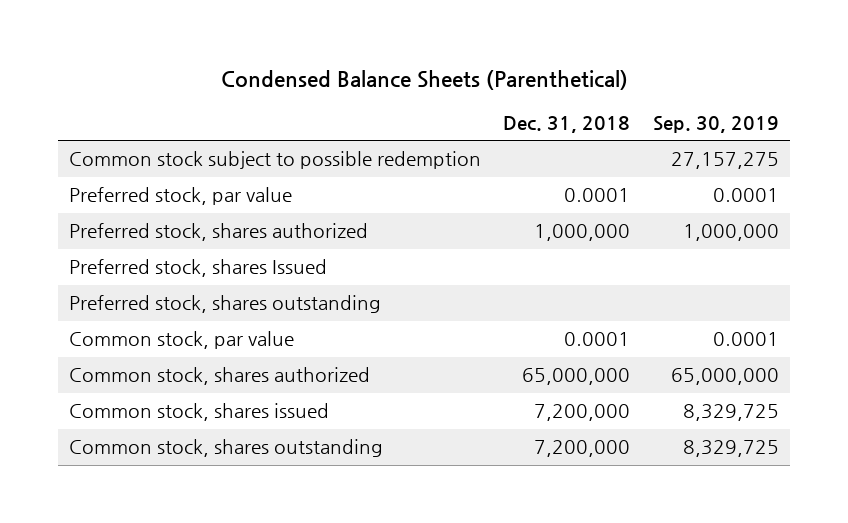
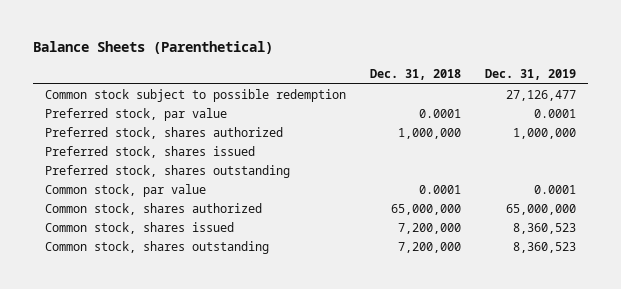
- Condensed Balance Sheets (Parenthetical)
+ Balance Sheets (Parenthetical)
- | Dec. 31, 2018 | Sep. 30, 2019
+ | Dec. 31, 2018 | Dec. 31, 2019
- Preferred stock, shares Issued
+ Preferred stock, shares issued

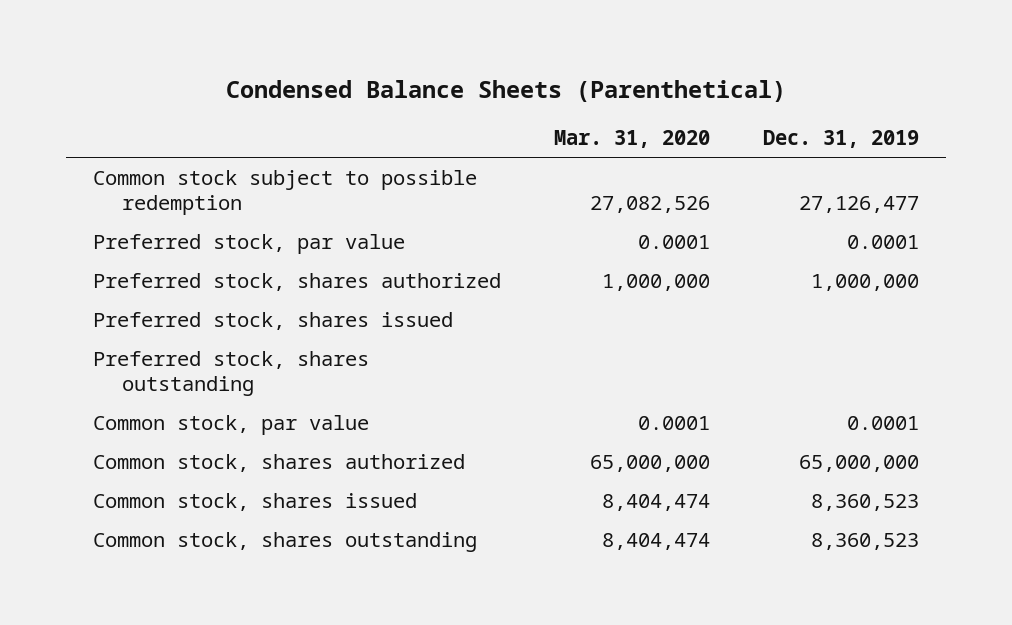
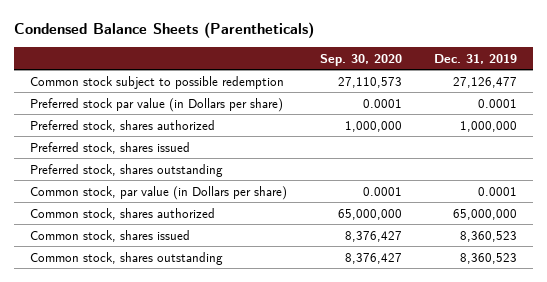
- Condensed Balance Sheets (Parenthetical)
+ Condensed Balance Sheets (Parentheticals)
- | Mar. 31, 2020 | Dec. 31, 2019
+ | Sep. 30, 2020 | Dec. 31, 2019
- Preferred stock, par value | 0.0001 | 0.0001
+ Preferred stock par value (in Dollars per share) | 0.0001 | 0.0001
- Common stock, par value | 0.0001 | 0.0001
+ Common stock, par value (in Dollars per share) | 0.0001 | 0.0001

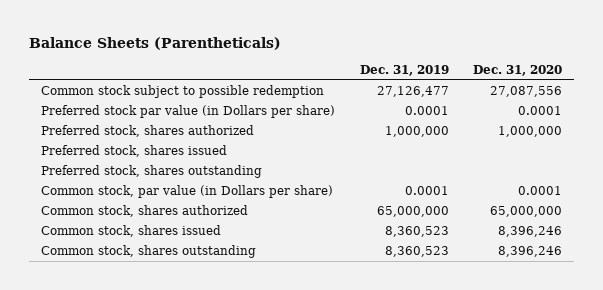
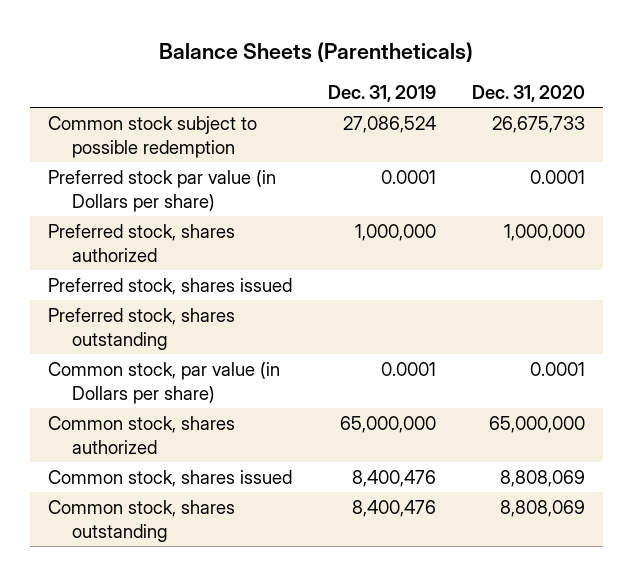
- Common stock subject to possible redemption | 27,126,477 | 27,087,556
+ Common stock subject to possible redemption | 27,086,524 | 26,675,733
- Common stock, shares issued | 8,360,523 | 8,396,246
- Common stock, shares outstanding | 8,360,523 | 8,396,246
+ Common stock, shares issued | 8,400,476 | 8,808,069
+ Common stock, shares outstanding | 8,400,476 | 8,808,069

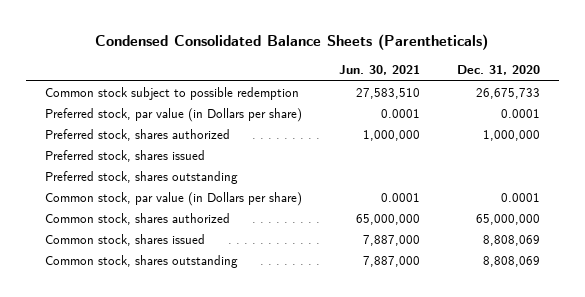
- Balance Sheets (Parentheticals)
+ Condensed Consolidated Balance Sheets (Parentheticals)
- | Dec. 31, 2019 | Dec. 31, 2020
+ | Jun. 30, 2021 | Dec. 31, 2020
- Preferred stock par value (in Dollars per share) | 0.0001 | 0.0001
+ Preferred stock, par value (in Dollars per share) | 0.0001 | 0.0001

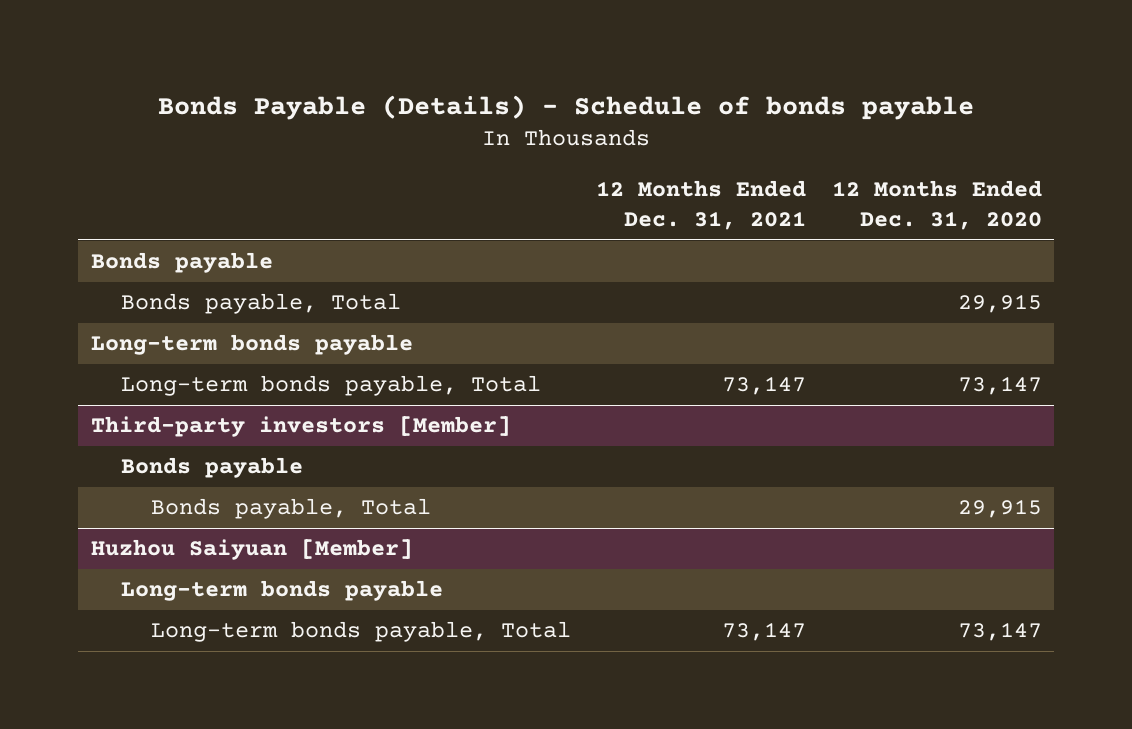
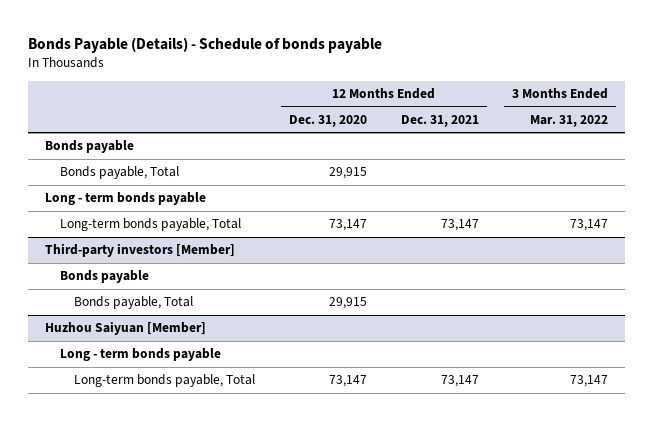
- | 12 Months Ended Dec. 31, 2021 | 12 Months Ended Dec. 31, 2020
+ | 12 Months Ended Dec. 31, 2020 | 12 Months Ended Dec. 31, 2021 | 3 Months Ended Mar. 31, 2022
- Long-term bonds payable
+ Long - term bonds payable
@ Huzhou Saiyuan [Member]
- Long-term bonds payable
+ Long - term bonds payable

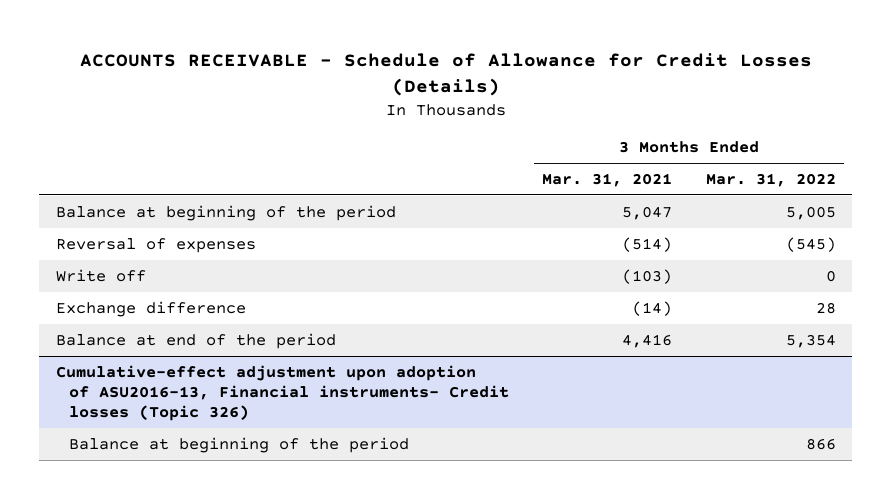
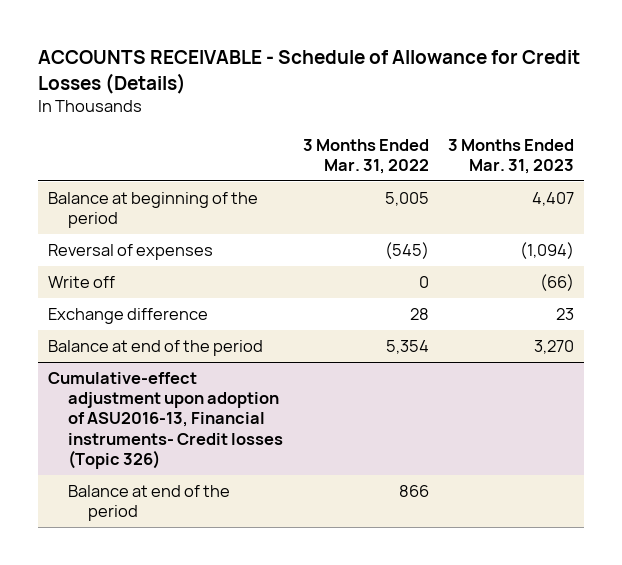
- | 3 Months Ended Mar. 31, 2021 | 3 Months Ended Mar. 31, 2022
+ | 3 Months Ended Mar. 31, 2022 | 3 Months Ended Mar. 31, 2023
@ Cumulative-effect adjustment upon adoption of ASU2016-13, Financial instruments- Credit losses (Topic 326)
- Balance at beginning of the period | | 866
+ Balance at end of the period | 866 |

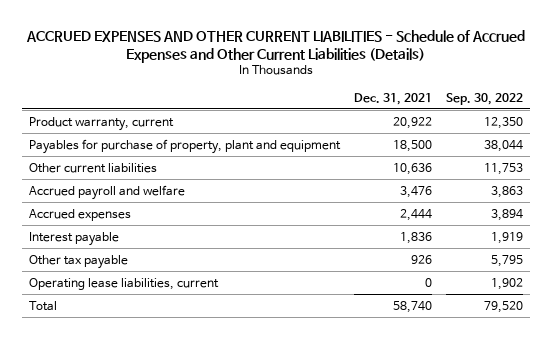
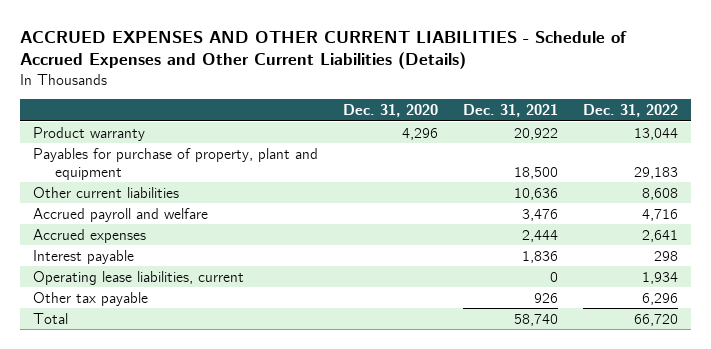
- | Dec. 31, 2021 | Sep. 30, 2022
+ | Dec. 31, 2020 | Dec. 31, 2021 | Dec. 31, 2022
- Product warranty, current | 20,922 | 12,350
+ Product warranty | 4,296 | 20,922 | 13,044
moved down: Other tax payable | | 926 | 6,296

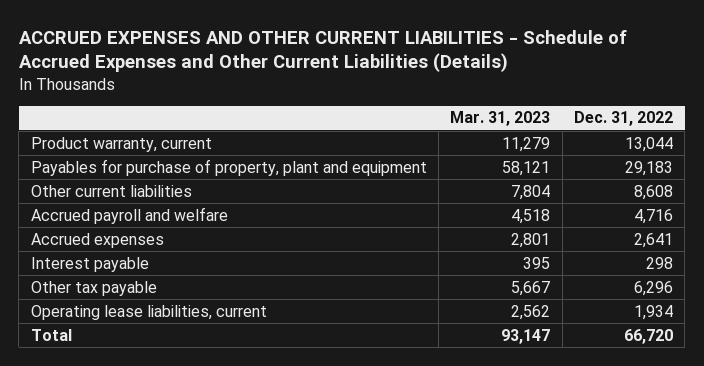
- | Dec. 31, 2020 | Dec. 31, 2021 | Dec. 31, 2022
+ | Mar. 31, 2023 | Dec. 31, 2022
- Product warranty | 4,296 | 20,922 | 13,044
+ Product warranty, current | 11,279 | 13,044
moved down: Operating lease liabilities, current | 2,562 | 1,934

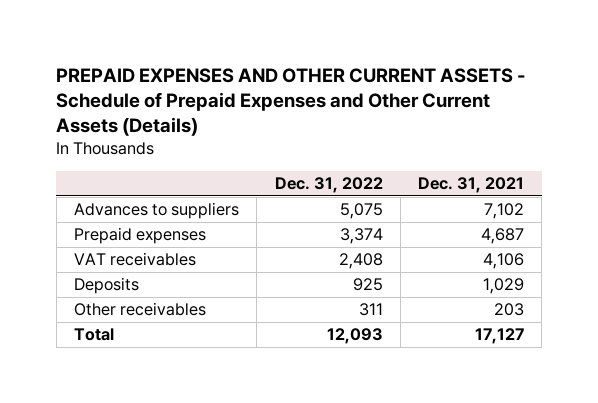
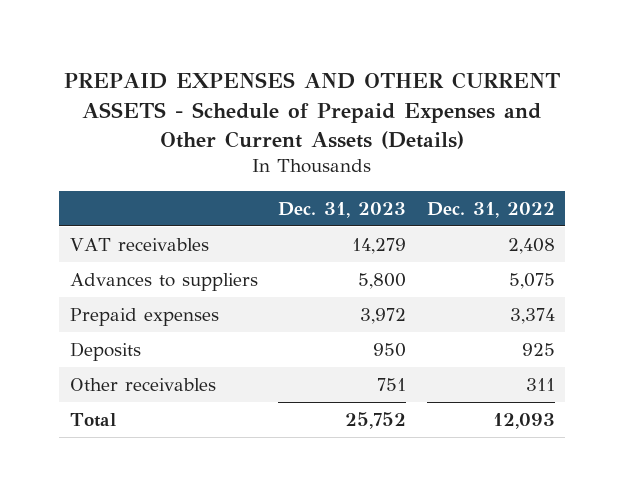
- | Dec. 31, 2022 | Dec. 31, 2021
+ | Dec. 31, 2023 | Dec. 31, 2022
moved up: VAT receivables | 14,279 | 2,408

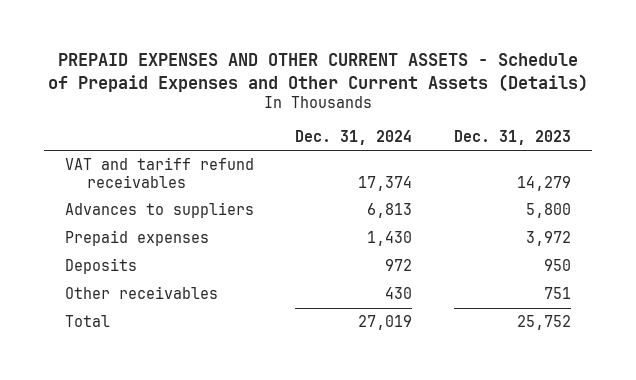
- | Dec. 31, 2023 | Dec. 31, 2022
+ | Dec. 31, 2024 | Dec. 31, 2023
- VAT receivables | 14,279 | 2,408
+ VAT and tariff refund receivables | 17,374 | 14,279

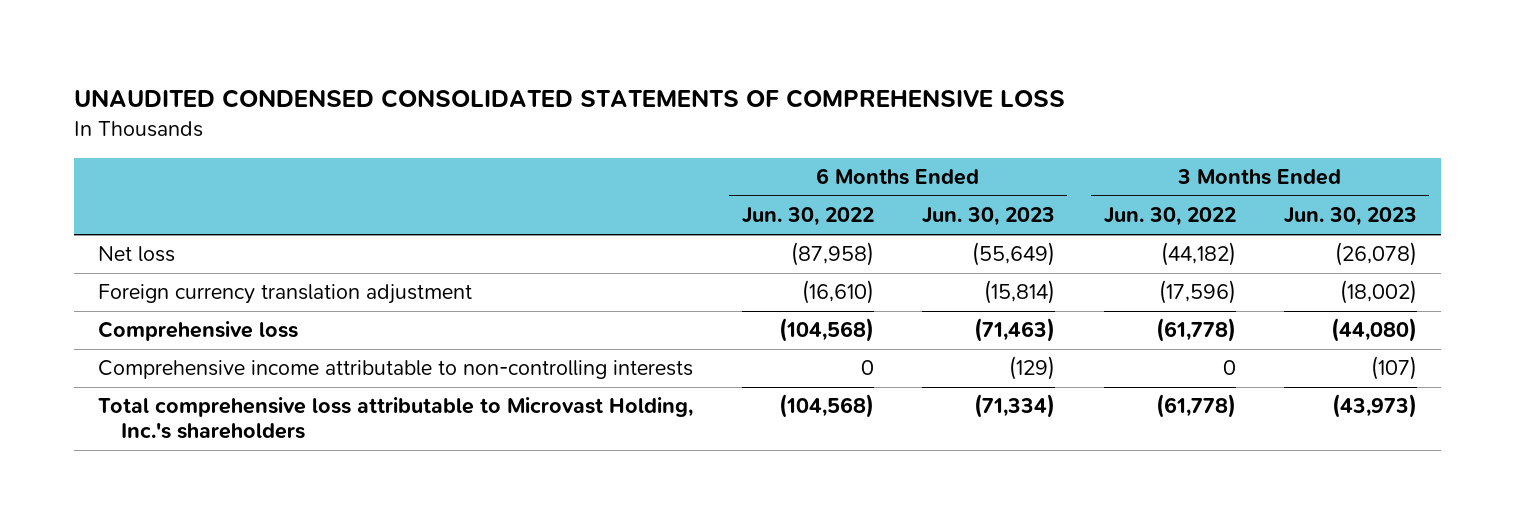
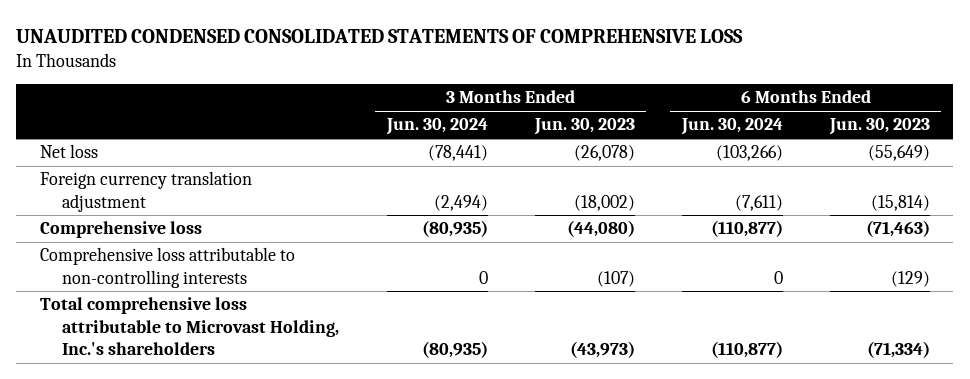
- | 6 Months Ended Jun. 30, 2022 | 6 Months Ended Jun. 30, 2023 | 3 Months Ended Jun. 30, 2022 | 3 Months Ended Jun. 30, 2023
+ | 3 Months Ended Jun. 30, 2024 | 3 Months Ended Jun. 30, 2023 | 6 Months Ended Jun. 30, 2024 | 6 Months Ended Jun. 30, 2023
- Comprehensive income attributable to non-controlling interests | 0 | (129) | 0 | (107)
+ Comprehensive loss attributable to non-controlling interests | 0 | (107) | 0 | (129)

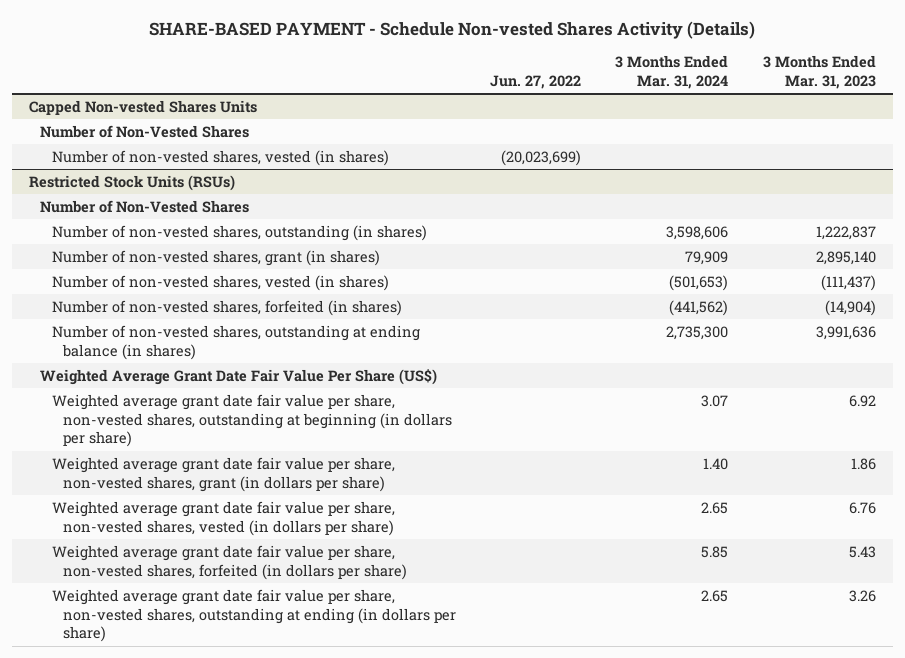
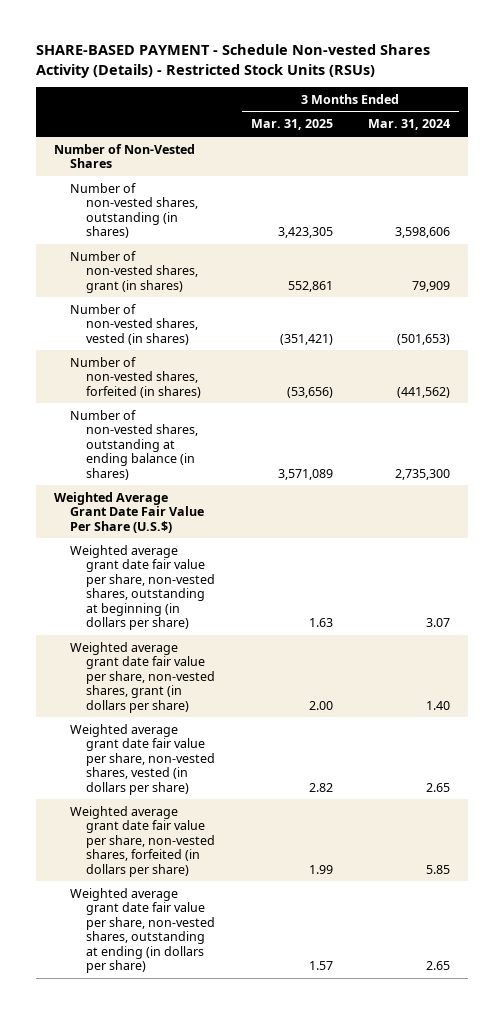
- SHARE-BASED PAYMENT - Schedule Non-vested Shares Activity (Details)
+ SHARE-BASED PAYMENT - Schedule Non-vested Shares Activity (Details) - Restricted Stock Units (RSUs)
- | Jun. 27, 2022 | 3 Months Ended Mar. 31, 2024 | 3 Months Ended Mar. 31, 2023
+ | 3 Months Ended Mar. 31, 2025 | 3 Months Ended Mar. 31, 2024
- Capped Non-vested Shares Units
- Number of non-vested shares, vested (in shares) | (20,023,699) | |
- Restricted Stock Units (RSUs)
- Number of Non-Vested Shares
- Weighted Average Grant Date Fair Value Per Share (US$)
+ Weighted Average Grant Date Fair Value Per Share (U.S.$)

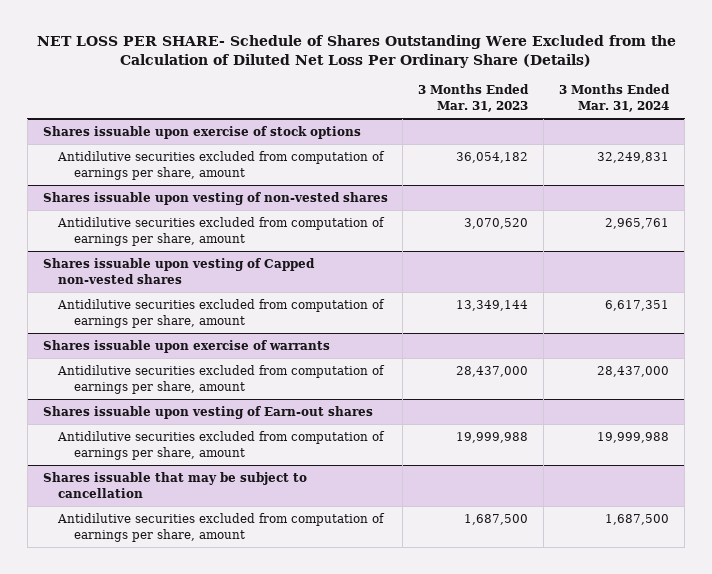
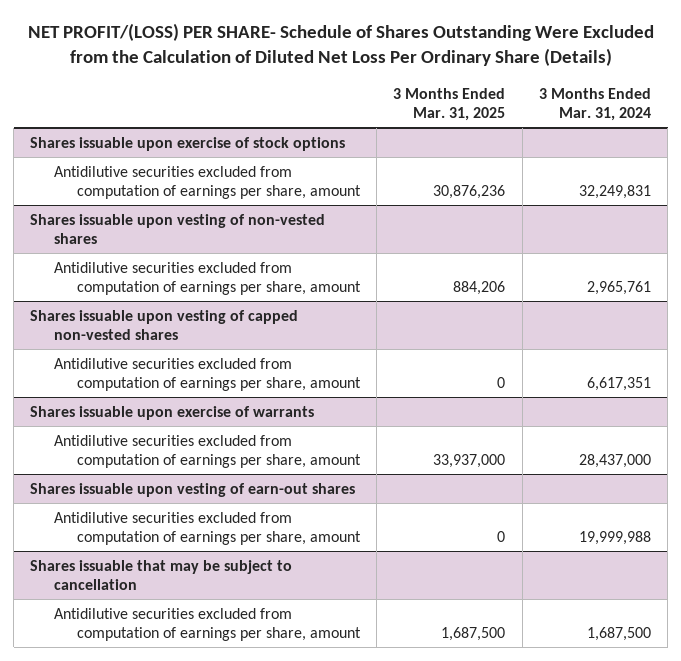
- NET LOSS PER SHARE- Schedule of Shares Outstanding Were Excluded from the Calculation of Diluted Net Loss Per Ordinary Share (Details)
+ NET PROFIT/(LOSS) PER SHARE- Schedule of Shares Outstanding Were Excluded from the Calculation of Diluted Net Loss Per Ordinary Share (Details)
- | 3 Months Ended Mar. 31, 2023 | 3 Months Ended Mar. 31, 2024
+ | 3 Months Ended Mar. 31, 2025 | 3 Months Ended Mar. 31, 2024
- Shares issuable upon vesting of Capped non-vested shares
+ Shares issuable upon vesting of capped non-vested shares
- Shares issuable upon vesting of Earn-out shares
+ Shares issuable upon vesting of earn-out shares

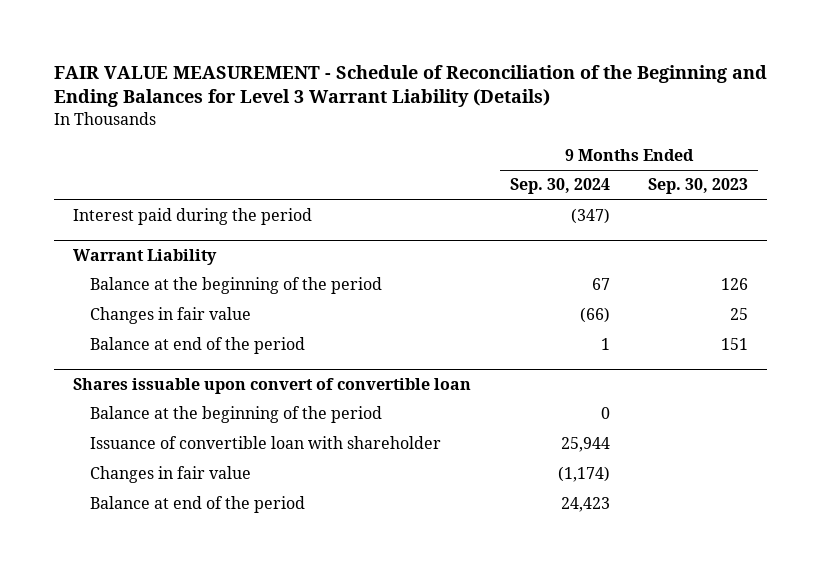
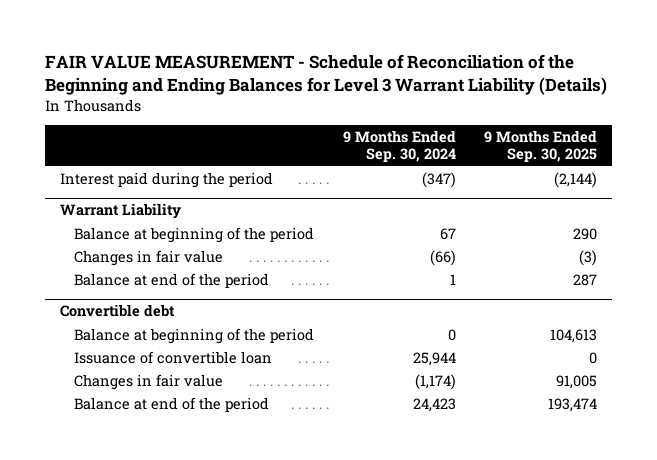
- | 9 Months Ended Sep. 30, 2024 | 9 Months Ended Sep. 30, 2023
+ | 9 Months Ended Sep. 30, 2024 | 9 Months Ended Sep. 30, 2025
@ Warrant Liability
- Balance at the beginning of the period | 67 | 126
+ Balance at beginning of the period | 67 | 290
- Shares issuable upon convert of convertible loan
- Balance at the beginning of the period | 0 |
- Issuance of convertible loan with shareholder | 25,944 |
+ Convertible debt
+ Balance at beginning of the period | 0 | 104,613
+ Issuance of convertible loan | 25,944 | 0

